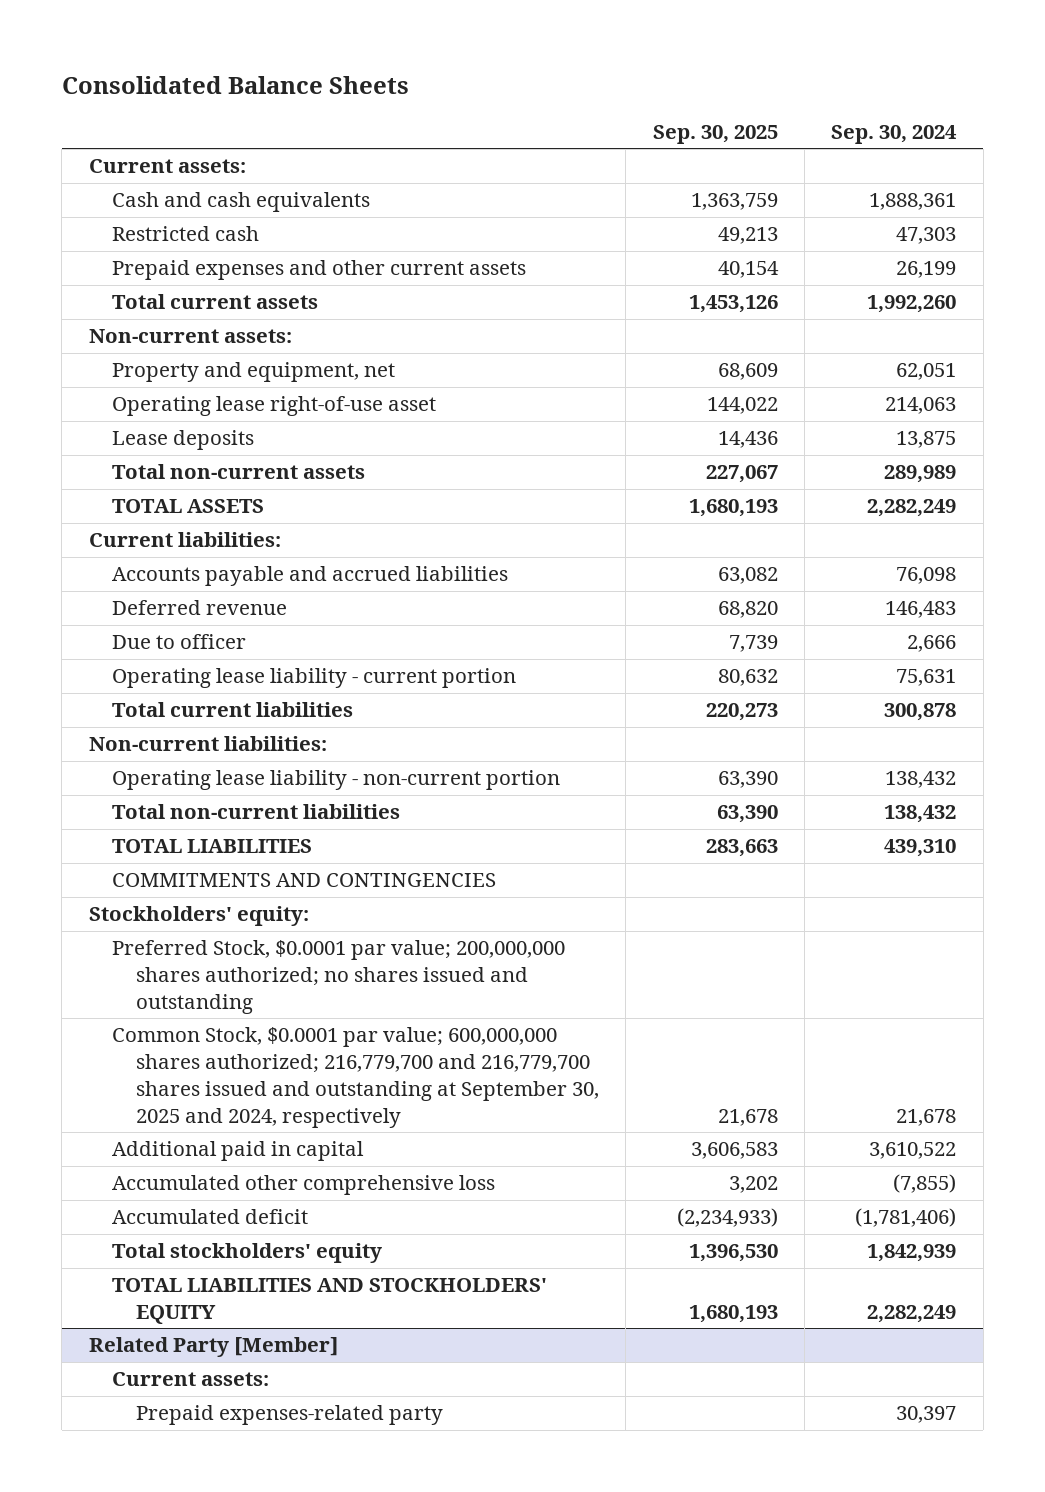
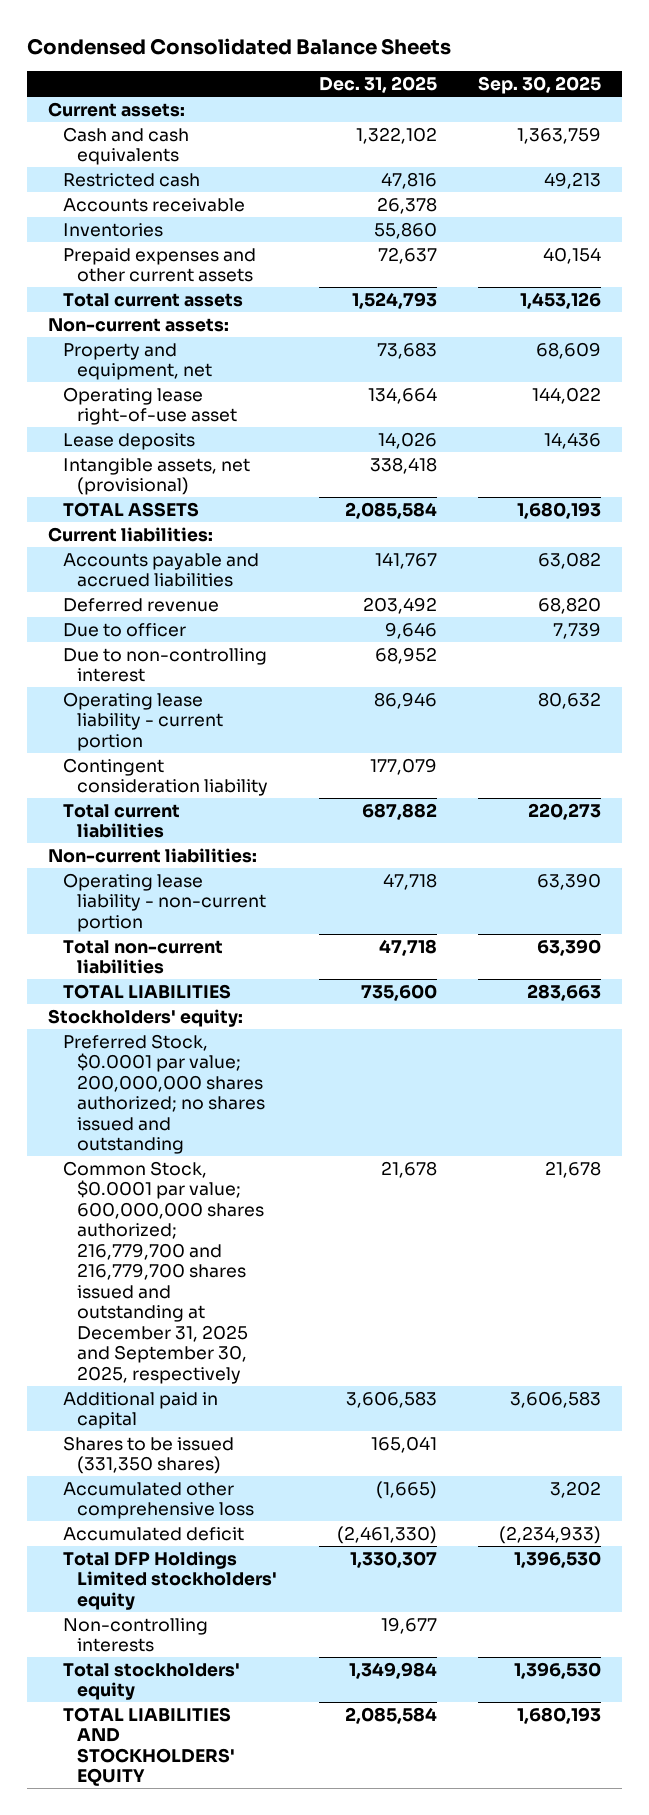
- Consolidated Balance Sheets
+ Condensed Consolidated Balance Sheets
- | Sep. 30, 2025 | Sep. 30, 2024
+ | Dec. 31, 2025 | Sep. 30, 2025
+ Accounts receivable | 26,378 |
+ Inventories | 55,860 |
- Total non-current assets | 227,067 | 289,989
+ Intangible assets, net (provisional) | 338,418 |
+ Due to non-controlling interest | 68,952 |
+ Contingent consideration liability | 177,079 |
- COMMITMENTS AND CONTINGENCIES
- Common Stock, $0.0001 par value; 600,000,000 shares authorized; 216,779,700 and 216,779,700 shares issued and outstanding at September 30, 2025 and 2024, respectively | 21,678 | 21,678
+ Common Stock, $0.0001 par value; 600,000,000 shares authorized; 216,779,700 and 216,779,700 shares issued and outstanding at December 31, 2025 and September 30, 2025, respectively | 21,678 | 21,678
+ Shares to be issued (331,350 shares) | 165,041 |
+ Total DFP Holdings Limited stockholders' equity | 1,330,307 | 1,396,530
+ Non-controlling interests | 19,677 |
- Related Party [Member]
- Current assets:
- Prepaid expenses-related party | | 30,397

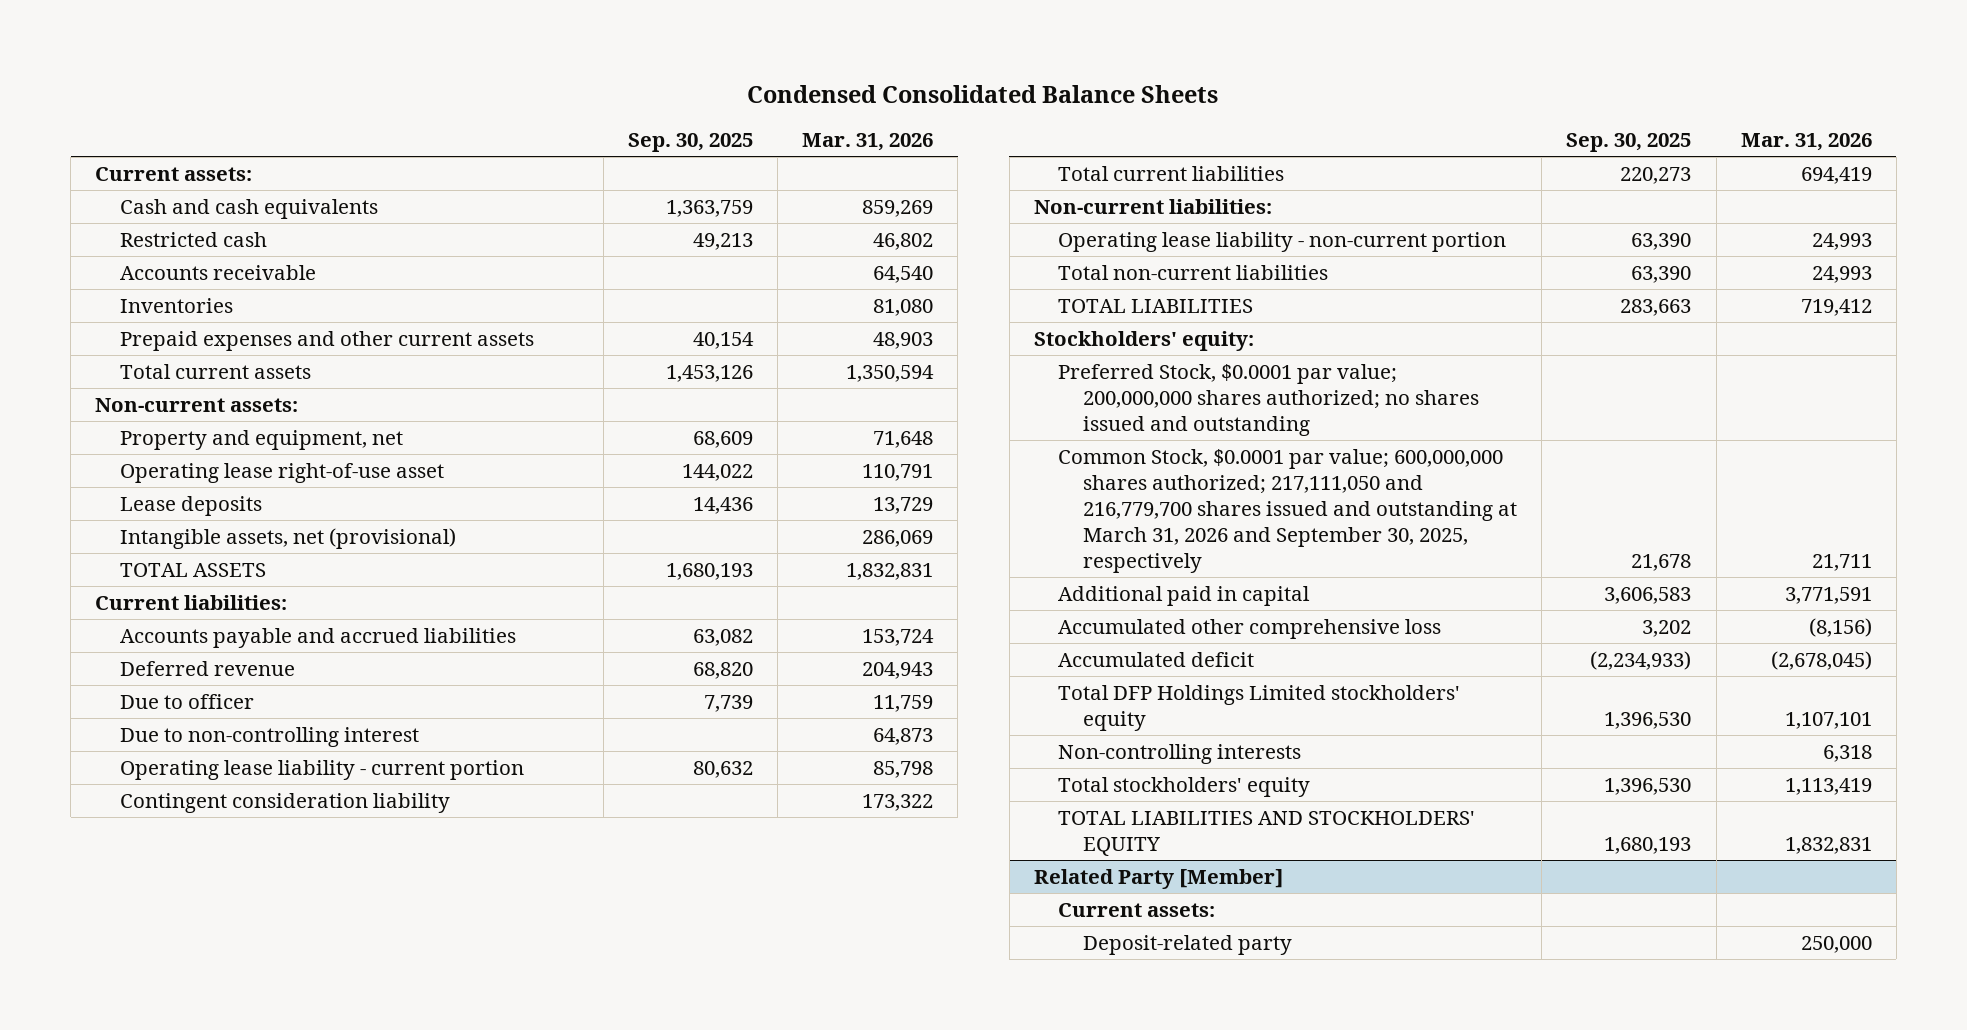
- | Dec. 31, 2025 | Sep. 30, 2025
+ | Sep. 30, 2025 | Mar. 31, 2026
- Common Stock, $0.0001 par value; 600,000,000 shares authorized; 216,779,700 and 216,779,700 shares issued and outstanding at December 31, 2025 and September 30, 2025, respectively | 21,678 | 21,678
+ Common Stock, $0.0001 par value; 600,000,000 shares authorized; 217,111,050 and 216,779,700 shares issued and outstanding at March 31, 2026 and September 30, 2025, respectively | 21,678 | 21,711
- Shares to be issued (331,350 shares) | 165,041 |
+ Related Party [Member]
+ Current assets:
+ Deposit-related party | | 250,000

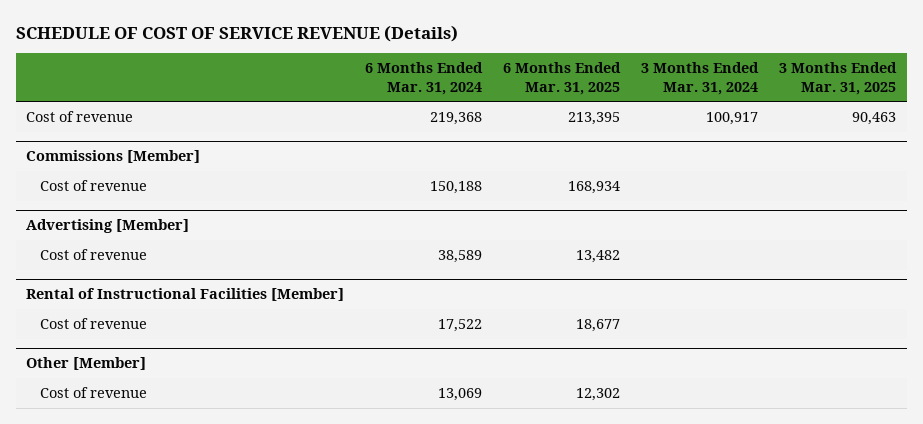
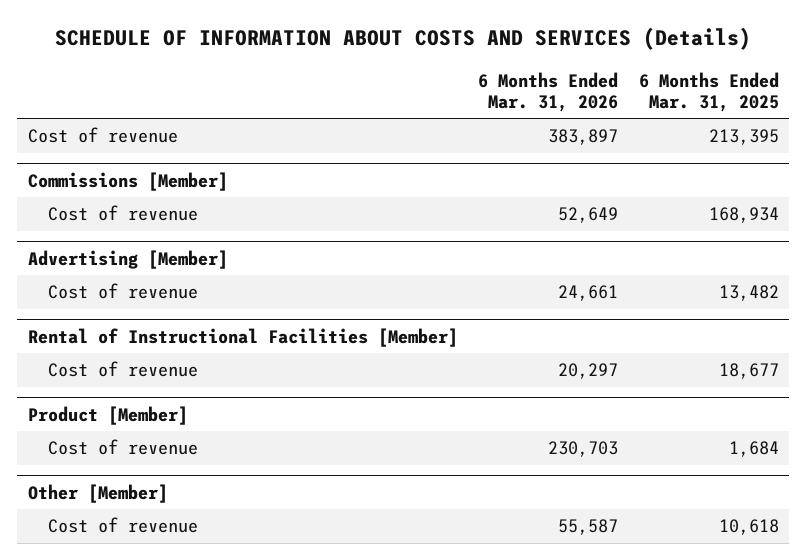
- SCHEDULE OF COST OF SERVICE REVENUE (Details)
+ SCHEDULE OF INFORMATION ABOUT COSTS AND SERVICES (Details)
- | 6 Months Ended Mar. 31, 2024 | 6 Months Ended Mar. 31, 2025 | 3 Months Ended Mar. 31, 2024 | 3 Months Ended Mar. 31, 2025
+ | 6 Months Ended Mar. 31, 2026 | 6 Months Ended Mar. 31, 2025
+ Product [Member]
+ Cost of revenue | 230,703 | 1,684
@ Other [Member]
- Cost of revenue | 13,069 | 12,302 | |
+ Cost of revenue | 55,587 | 10,618

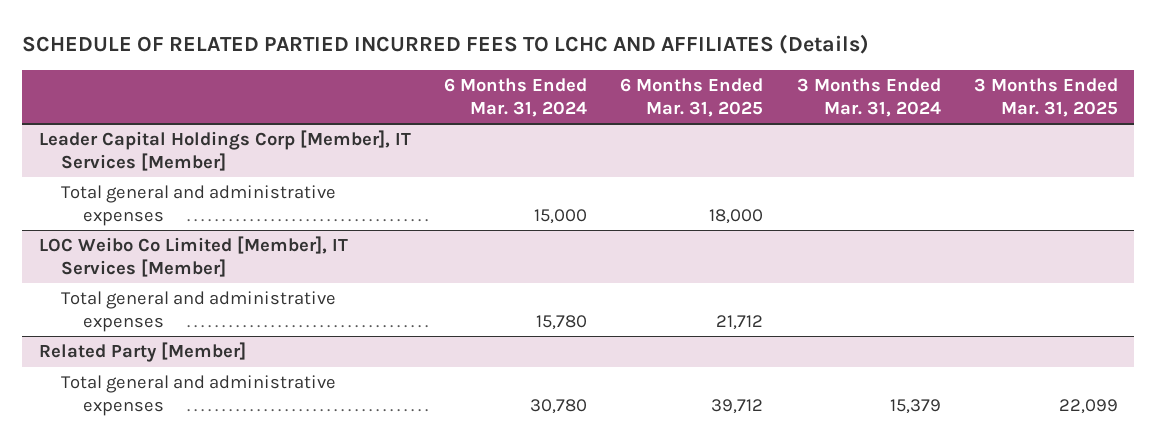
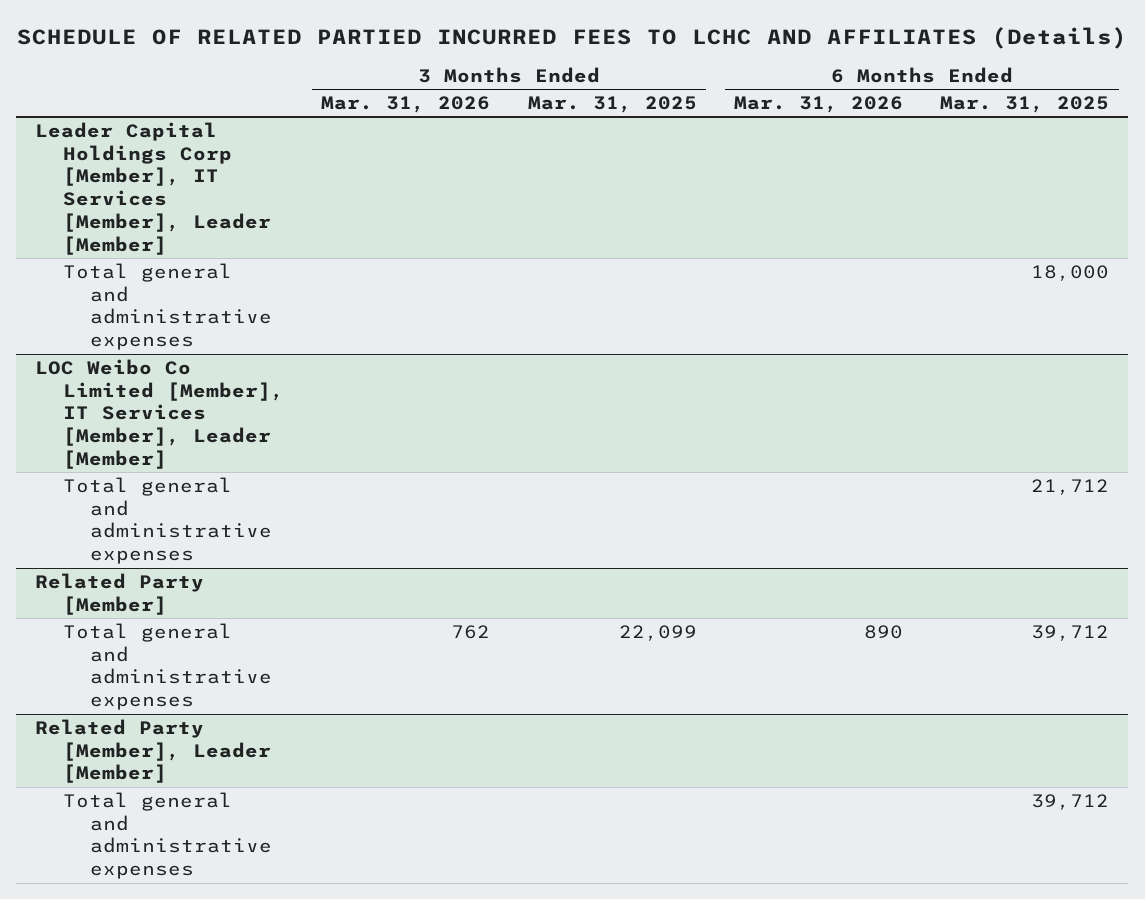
- | 6 Months Ended Mar. 31, 2024 | 6 Months Ended Mar. 31, 2025 | 3 Months Ended Mar. 31, 2024 | 3 Months Ended Mar. 31, 2025
+ | 3 Months Ended Mar. 31, 2026 | 3 Months Ended Mar. 31, 2025 | 6 Months Ended Mar. 31, 2026 | 6 Months Ended Mar. 31, 2025
- Leader Capital Holdings Corp [Member], IT Services [Member]
+ Leader Capital Holdings Corp [Member], IT Services [Member], Leader [Member]
- LOC Weibo Co Limited [Member], IT Services [Member]
+ LOC Weibo Co Limited [Member], IT Services [Member], Leader [Member]
+ Related Party [Member], Leader [Member]
+ Total general and administrative expenses | | | | 39,712

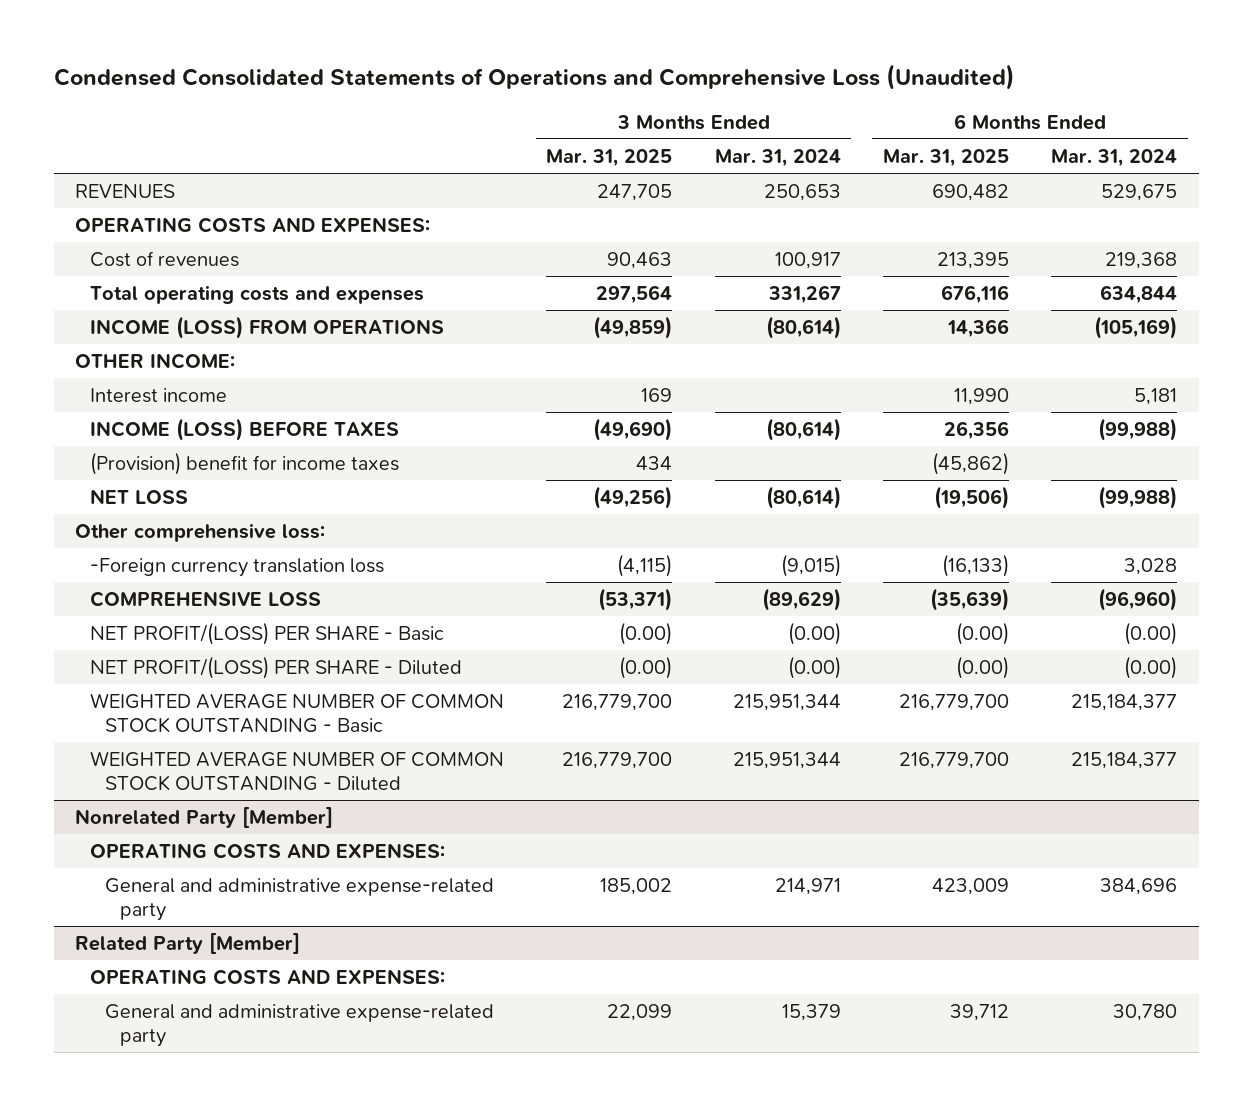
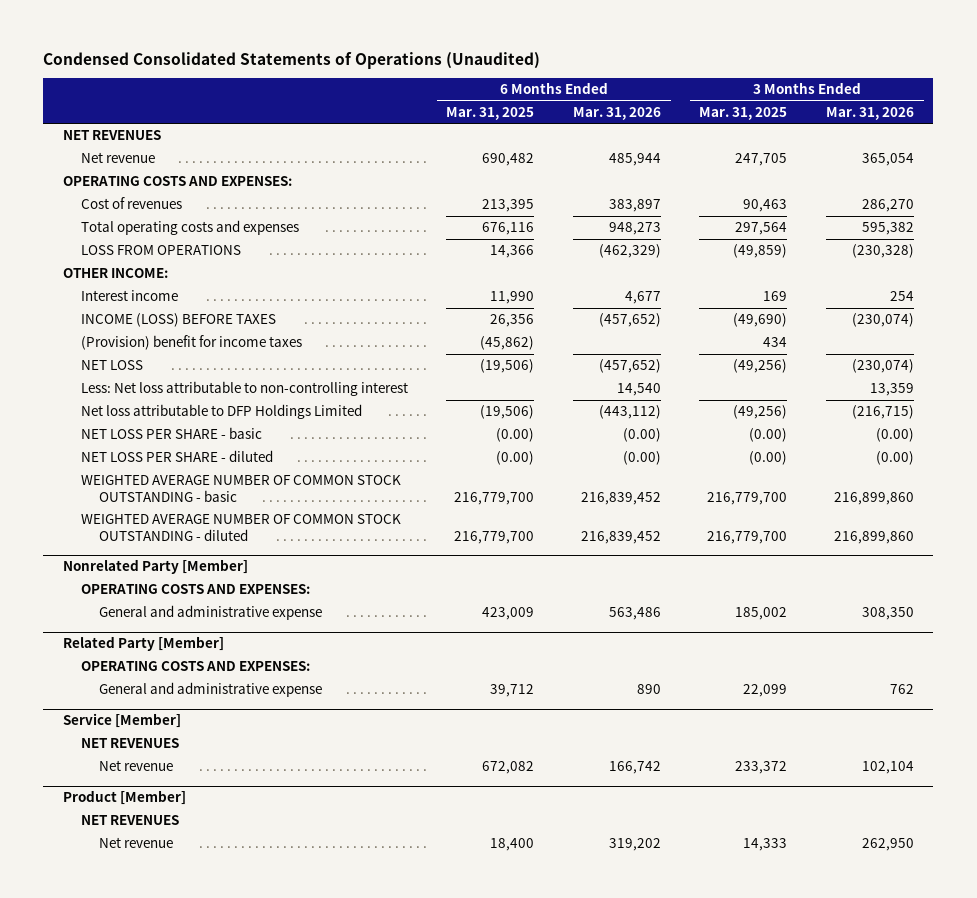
- Condensed Consolidated Statements of Operations and Comprehensive Loss (Unaudited)
+ Condensed Consolidated Statements of Operations (Unaudited)
- | 3 Months Ended Mar. 31, 2025 | 3 Months Ended Mar. 31, 2024 | 6 Months Ended Mar. 31, 2025 | 6 Months Ended Mar. 31, 2024
+ | 6 Months Ended Mar. 31, 2025 | 6 Months Ended Mar. 31, 2026 | 3 Months Ended Mar. 31, 2025 | 3 Months Ended Mar. 31, 2026
- REVENUES | 247,705 | 250,653 | 690,482 | 529,675
+ NET REVENUES
+ Net revenue | 690,482 | 485,944 | 247,705 | 365,054
- INCOME (LOSS) FROM OPERATIONS | (49,859) | (80,614) | 14,366 | (105,169)
+ LOSS FROM OPERATIONS | 14,366 | (462,329) | (49,859) | (230,328)
- Other comprehensive loss:
- -Foreign currency translation loss | (4,115) | (9,015) | (16,133) | 3,028
- COMPREHENSIVE LOSS | (53,371) | (89,629) | (35,639) | (96,960)
- NET PROFIT/(LOSS) PER SHARE - Basic | (0.00) | (0.00) | (0.00) | (0.00)
- NET PROFIT/(LOSS) PER SHARE - Diluted | (0.00) | (0.00) | (0.00) | (0.00)
- WEIGHTED AVERAGE NUMBER OF COMMON STOCK OUTSTANDING - Basic | 216,779,700 | 215,951,344 | 216,779,700 | 215,184,377
- WEIGHTED AVERAGE NUMBER OF COMMON STOCK OUTSTANDING - Diluted | 216,779,700 | 215,951,344 | 216,779,700 | 215,184,377
+ Less: Net loss attributable to non-controlling interest | | 14,540 | | 13,359
+ Net loss attributable to DFP Holdings Limited | (19,506) | (443,112) | (49,256) | (216,715)
+ NET LOSS PER SHARE - basic | (0.00) | (0.00) | (0.00) | (0.00)
+ NET LOSS PER SHARE - diluted | (0.00) | (0.00) | (0.00) | (0.00)
+ WEIGHTED AVERAGE NUMBER OF COMMON STOCK OUTSTANDING - basic | 216,779,700 | 216,839,452 | 216,779,700 | 216,899,860
+ WEIGHTED AVERAGE NUMBER OF COMMON STOCK OUTSTANDING - diluted | 216,779,700 | 216,839,452 | 216,779,700 | 216,899,860
@ Nonrelated Party [Member]
- General and administrative expense-related party | 185,002 | 214,971 | 423,009 | 384,696
+ General and administrative expense | 423,009 | 563,486 | 185,002 | 308,350
@ Related Party [Member]
- General and administrative expense-related party | 22,099 | 15,379 | 39,712 | 30,780
+ General and administrative expense | 39,712 | 890 | 22,099 | 762
+ Service [Member]
+ NET REVENUES
+ Net revenue | 672,082 | 166,742 | 233,372 | 102,104
+ Product [Member]
+ NET REVENUES
+ Net revenue | 18,400 | 319,202 | 14,333 | 262,950

